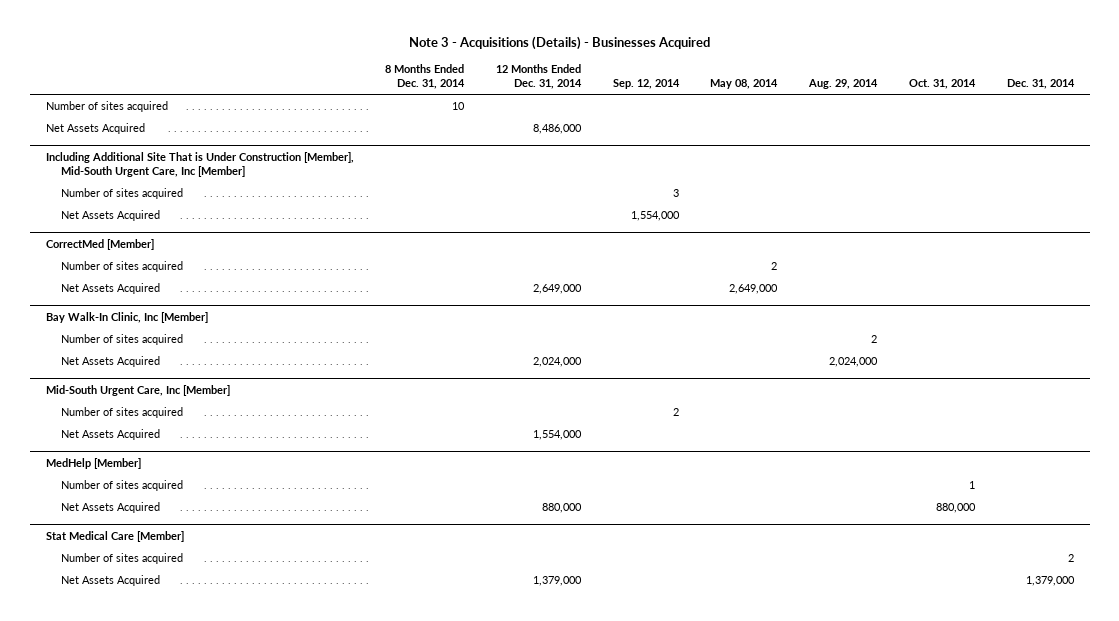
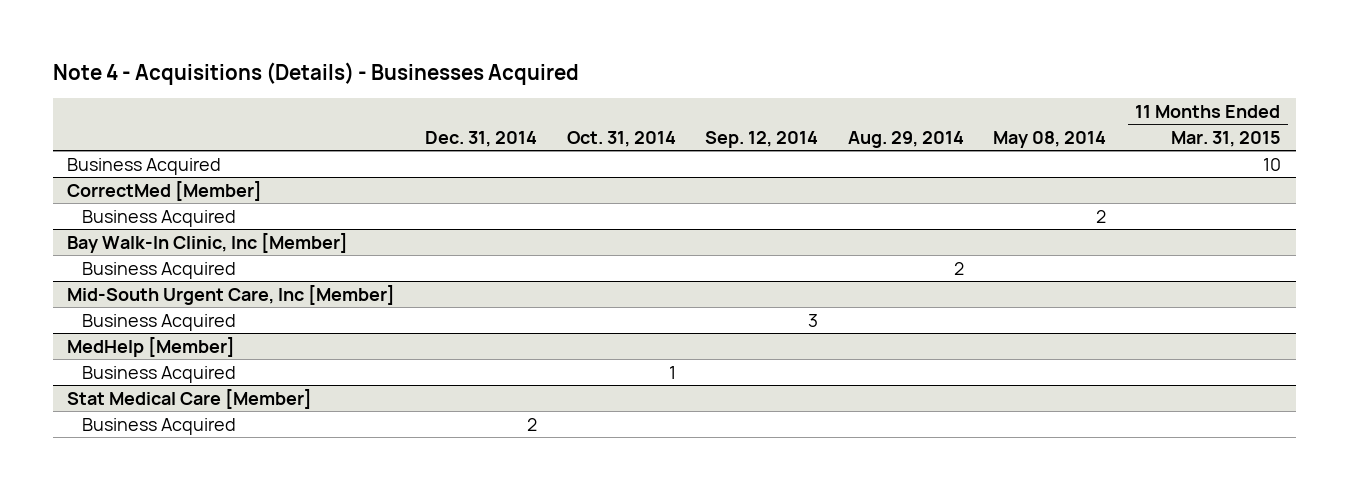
- Note 3 - Acquisitions (Details) - Businesses Acquired
+ Note 4 - Acquisitions (Details) - Businesses Acquired
- | 8 Months Ended Dec. 31, 2014 | 12 Months Ended Dec. 31, 2014 | Sep. 12, 2014 | May 08, 2014 | Aug. 29, 2014 | Oct. 31, 2014 | Dec. 31, 2014
+ | Dec. 31, 2014 | Oct. 31, 2014 | Sep. 12, 2014 | Aug. 29, 2014 | May 08, 2014 | 11 Months Ended Mar. 31, 2015
- Number of sites acquired | 10 | | | | | |
- Net Assets Acquired | | 8,486,000 | | | | |
- Including Additional Site That is Under Construction [Member], Mid-South Urgent Care, Inc [Member]
- Number of sites acquired | | | 3 | | | |
- Net Assets Acquired | | | 1,554,000 | | | |
+ Business Acquired | | | | | | 10
@ CorrectMed [Member]
- Number of sites acquired | | | | 2 | | |
- Net Assets Acquired | | 2,649,000 | | 2,649,000 | | |
+ Business Acquired | | | | | 2 |
@ Bay Walk-In Clinic, Inc [Member]
- Number of sites acquired | | | | | 2 | |
- Net Assets Acquired | | 2,024,000 | | | 2,024,000 | |
+ Business Acquired | | | | 2 | |
@ Mid-South Urgent Care, Inc [Member]
- Number of sites acquired | | | 2 | | | |
- Net Assets Acquired | | 1,554,000 | | | | |
+ Business Acquired | | | 3 | | |
@ MedHelp [Member]
- Number of sites acquired | | | | | | 1 |
- Net Assets Acquired | | 880,000 | | | | 880,000 |
+ Business Acquired | | 1 | | | |
@ Stat Medical Care [Member]
- Number of sites acquired | | | | | | | 2
- Net Assets Acquired | | 1,379,000 | | | | | 1,379,000
+ Business Acquired | 2 | | | | |

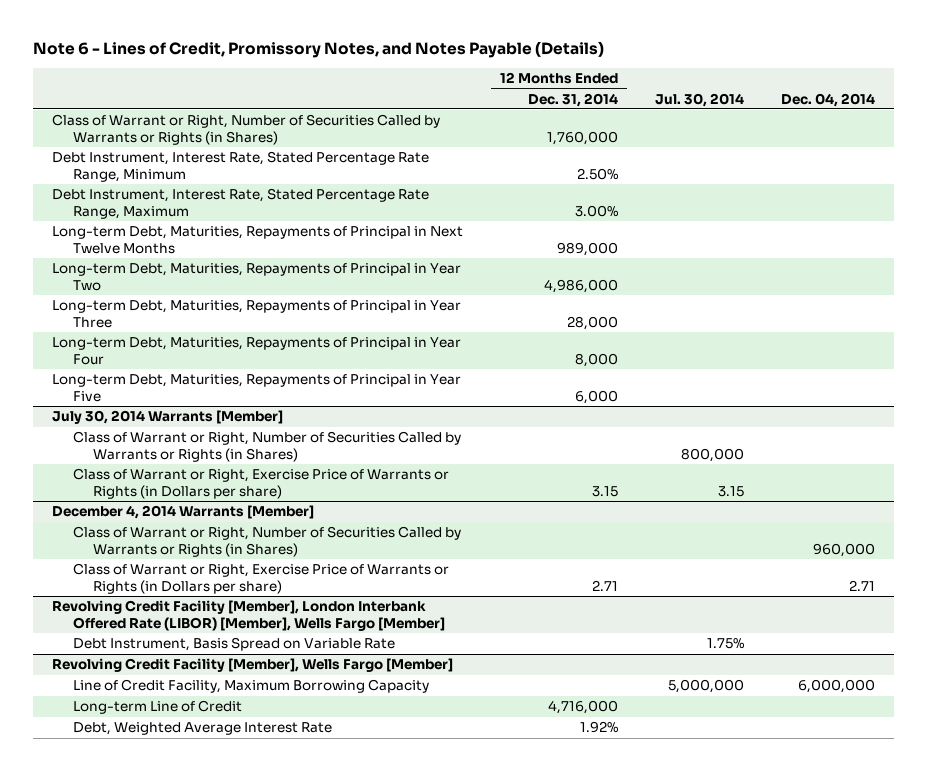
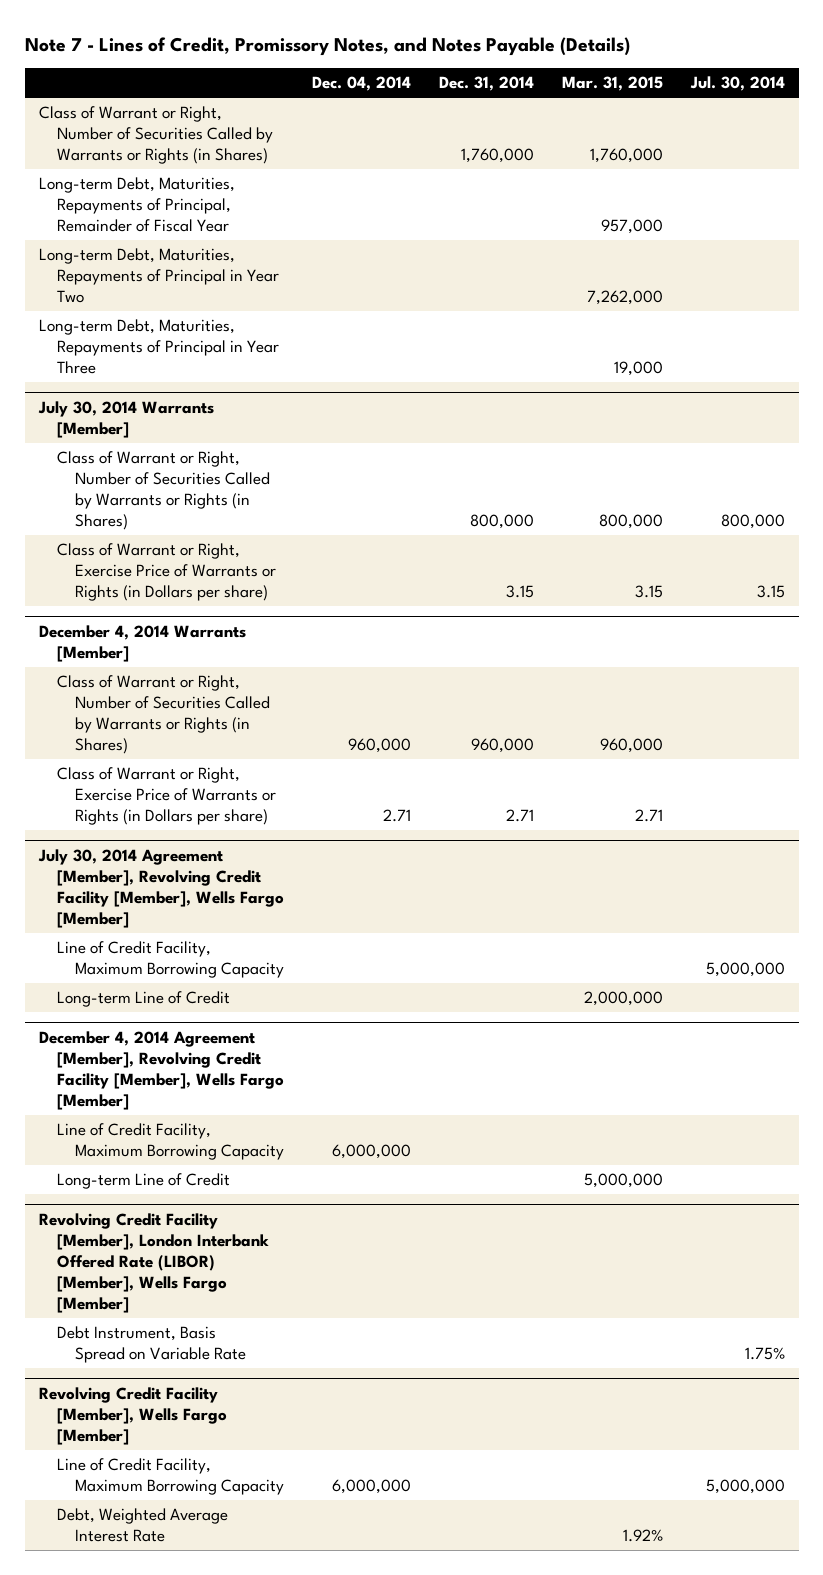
- Note 6 - Lines of Credit, Promissory Notes, and Notes Payable (Details)
+ Note 7 - Lines of Credit, Promissory Notes, and Notes Payable (Details)
- | 12 Months Ended Dec. 31, 2014 | Jul. 30, 2014 | Dec. 04, 2014
+ | Dec. 04, 2014 | Dec. 31, 2014 | Mar. 31, 2015 | Jul. 30, 2014
- Debt Instrument, Interest Rate, Stated Percentage Rate Range, Minimum | 2.50% | |
- Debt Instrument, Interest Rate, Stated Percentage Rate Range, Maximum | 3.00% | |
- Long-term Debt, Maturities, Repayments of Principal in Next Twelve Months | 989,000 | |
+ Long-term Debt, Maturities, Repayments of Principal, Remainder of Fiscal Year | | | 957,000 |
- Long-term Debt, Maturities, Repayments of Principal in Year Four | 8,000 | |
- Long-term Debt, Maturities, Repayments of Principal in Year Five | 6,000 | |
+ July 30, 2014 Agreement [Member], Revolving Credit Facility [Member], Wells Fargo [Member]
+ Line of Credit Facility, Maximum Borrowing Capacity | | | | 5,000,000
+ Long-term Line of Credit | | | 2,000,000 |
+ December 4, 2014 Agreement [Member], Revolving Credit Facility [Member], Wells Fargo [Member]
+ Line of Credit Facility, Maximum Borrowing Capacity | 6,000,000 | | |
+ Long-term Line of Credit | | | 5,000,000 |
@ Revolving Credit Facility [Member], Wells Fargo [Member]
- Long-term Line of Credit | 4,716,000 | |

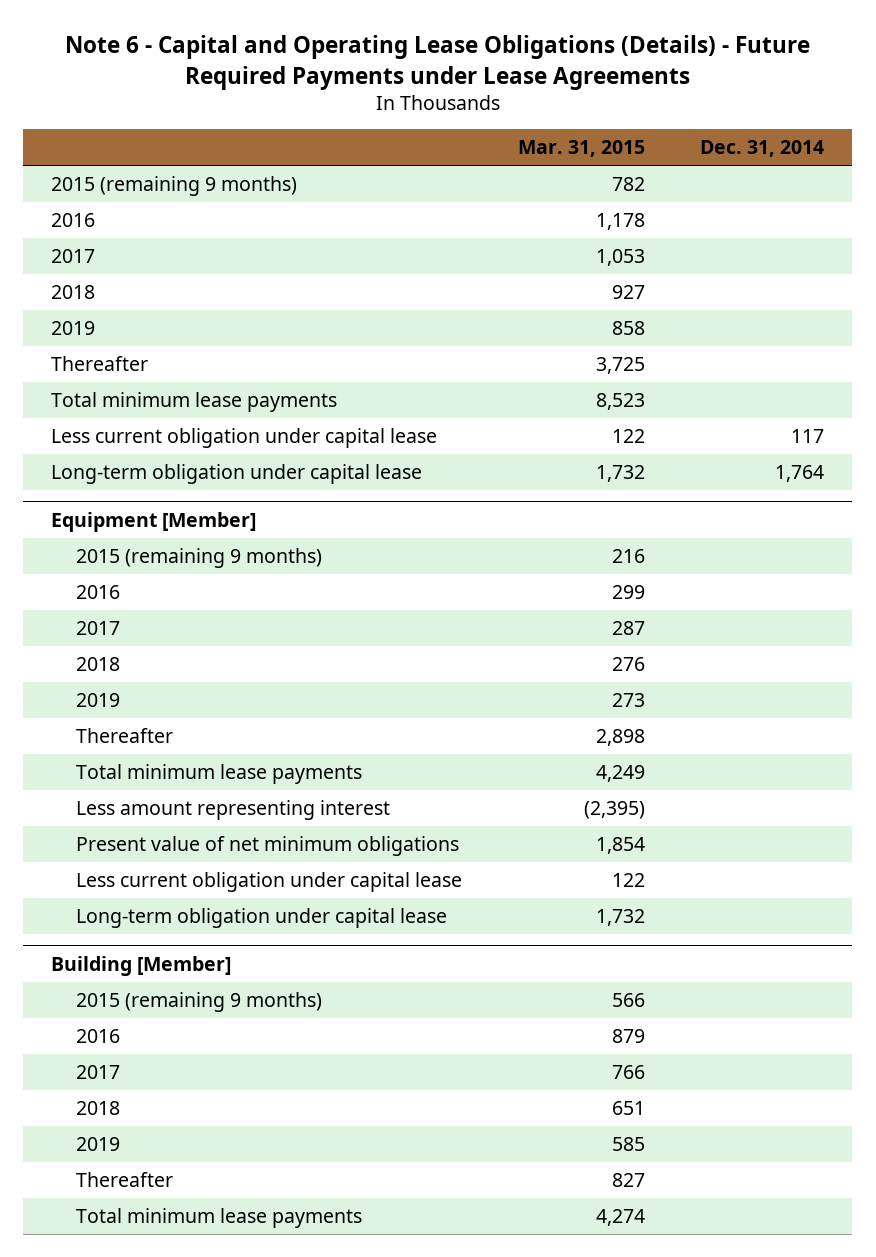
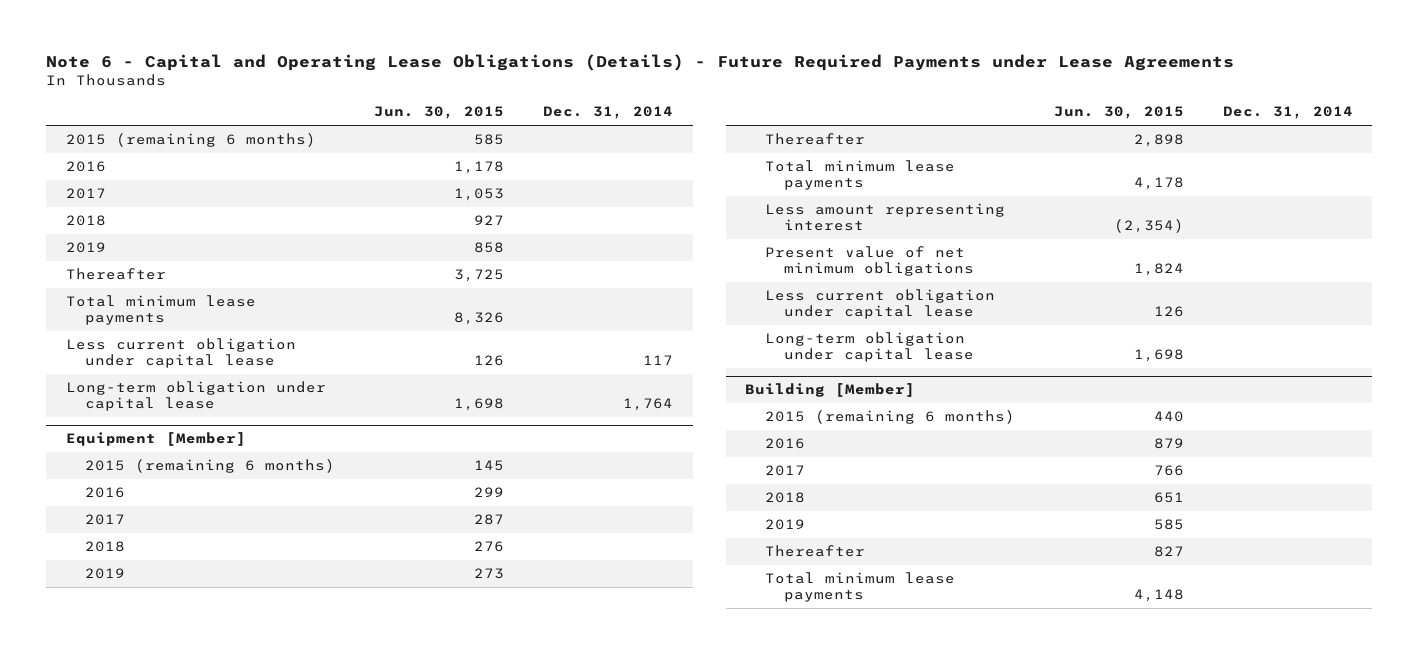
- | Mar. 31, 2015 | Dec. 31, 2014
+ | Jun. 30, 2015 | Dec. 31, 2014
- 2015 (remaining 9 months) | 782 |
+ 2015 (remaining 6 months) | 585 |
@ Equipment [Member]
- 2015 (remaining 9 months) | 216 |
+ 2015 (remaining 6 months) | 145 |
@ Building [Member]
- 2015 (remaining 9 months) | 566 |
+ 2015 (remaining 6 months) | 440 |

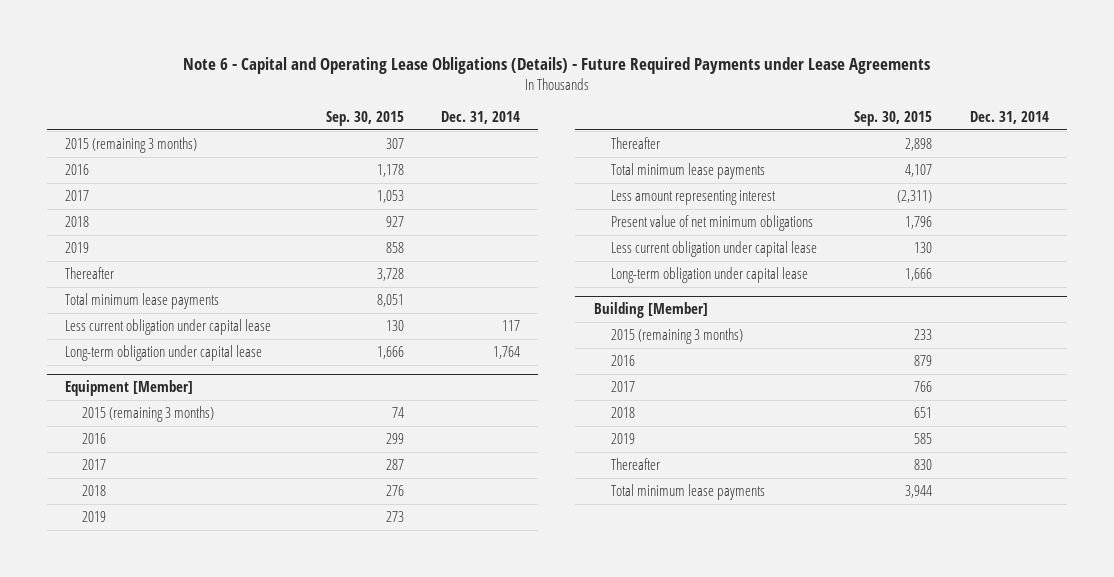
- | Jun. 30, 2015 | Dec. 31, 2014
+ | Sep. 30, 2015 | Dec. 31, 2014
- 2015 (remaining 6 months) | 585 |
+ 2015 (remaining 3 months) | 307 |
@ Equipment [Member]
- 2015 (remaining 6 months) | 145 |
+ 2015 (remaining 3 months) | 74 |
@ Building [Member]
- 2015 (remaining 6 months) | 440 |
+ 2015 (remaining 3 months) | 233 |

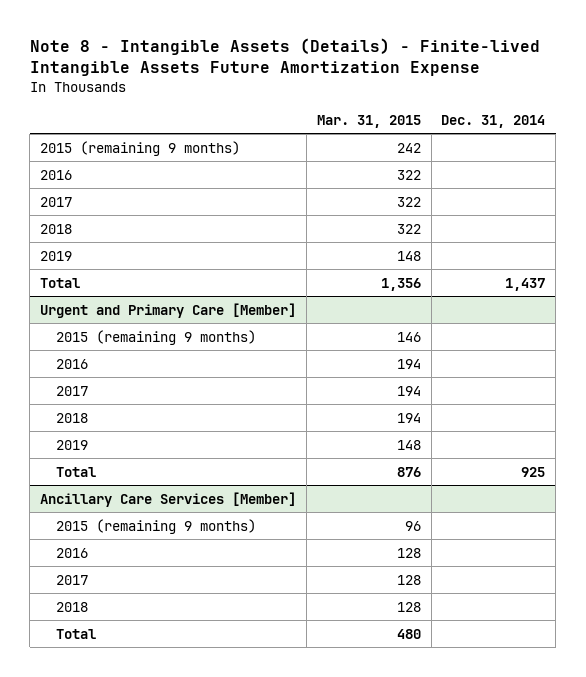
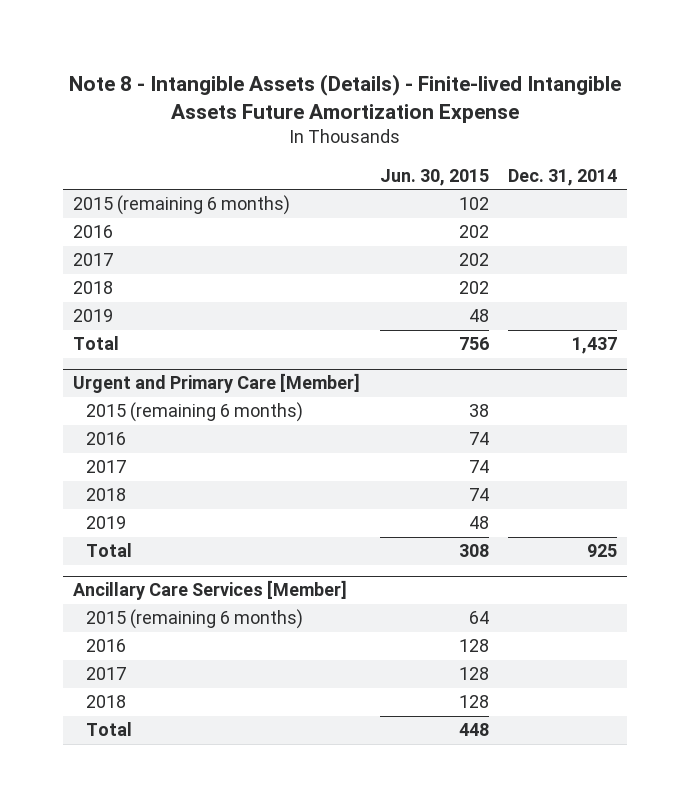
- | Mar. 31, 2015 | Dec. 31, 2014
+ | Jun. 30, 2015 | Dec. 31, 2014
- 2015 (remaining 9 months) | 242 |
+ 2015 (remaining 6 months) | 102 |
@ Urgent and Primary Care [Member]
- 2015 (remaining 9 months) | 146 |
+ 2015 (remaining 6 months) | 38 |
@ Ancillary Care Services [Member]
- 2015 (remaining 9 months) | 96 |
+ 2015 (remaining 6 months) | 64 |

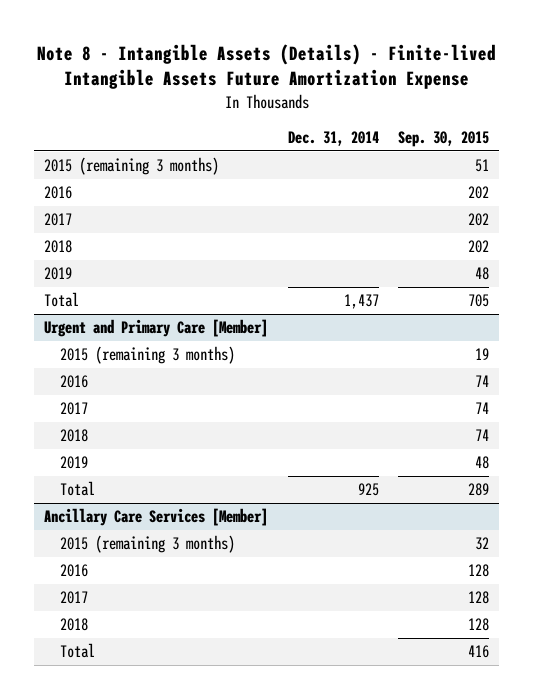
- | Jun. 30, 2015 | Dec. 31, 2014
+ | Dec. 31, 2014 | Sep. 30, 2015
- 2015 (remaining 6 months) | 102 |
+ 2015 (remaining 3 months) | | 51
@ Urgent and Primary Care [Member]
- 2015 (remaining 6 months) | 38 |
+ 2015 (remaining 3 months) | | 19
@ Ancillary Care Services [Member]
- 2015 (remaining 6 months) | 64 |
+ 2015 (remaining 3 months) | | 32

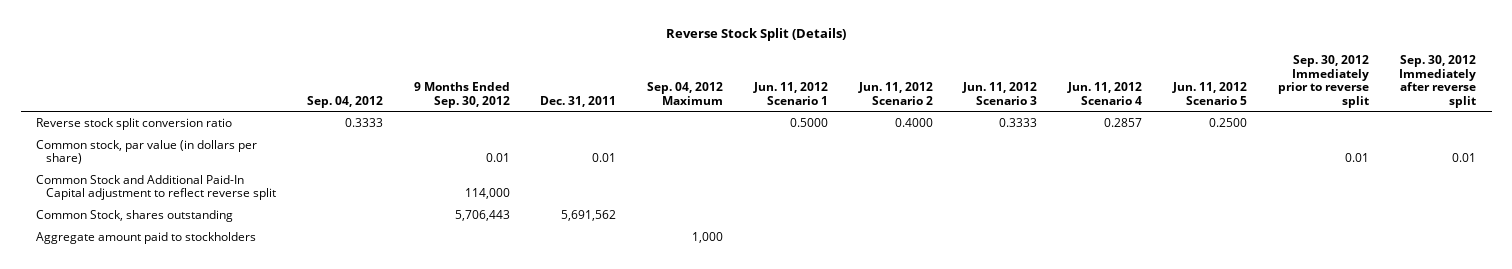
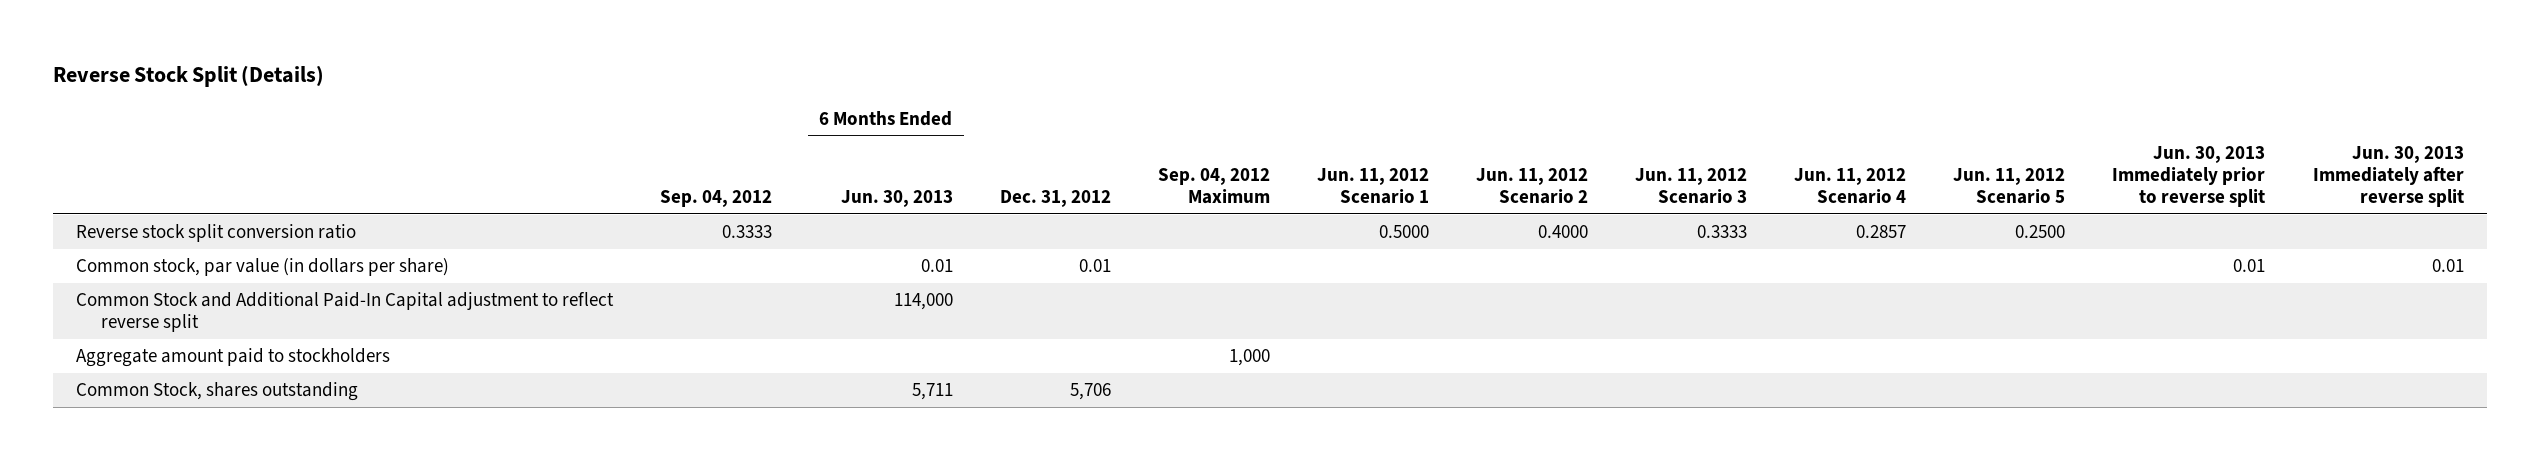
- | Sep. 04, 2012 | 9 Months Ended Sep. 30, 2012 | Dec. 31, 2011 | Sep. 04, 2012 Maximum | Jun. 11, 2012 Scenario 1 | Jun. 11, 2012 Scenario 2 | Jun. 11, 2012 Scenario 3 | Jun. 11, 2012 Scenario 4 | Jun. 11, 2012 Scenario 5 | Sep. 30, 2012 Immediately prior to reverse split | Sep. 30, 2012 Immediately after reverse split
+ | Sep. 04, 2012 | 6 Months Ended Jun. 30, 2013 | Dec. 31, 2012 | Sep. 04, 2012 Maximum | Jun. 11, 2012 Scenario 1 | Jun. 11, 2012 Scenario 2 | Jun. 11, 2012 Scenario 3 | Jun. 11, 2012 Scenario 4 | Jun. 11, 2012 Scenario 5 | Jun. 30, 2013 Immediately prior to reverse split | Jun. 30, 2013 Immediately after reverse split
moved down: Common Stock, shares outstanding | | 5,711 | 5,706 | | | | | | | |

